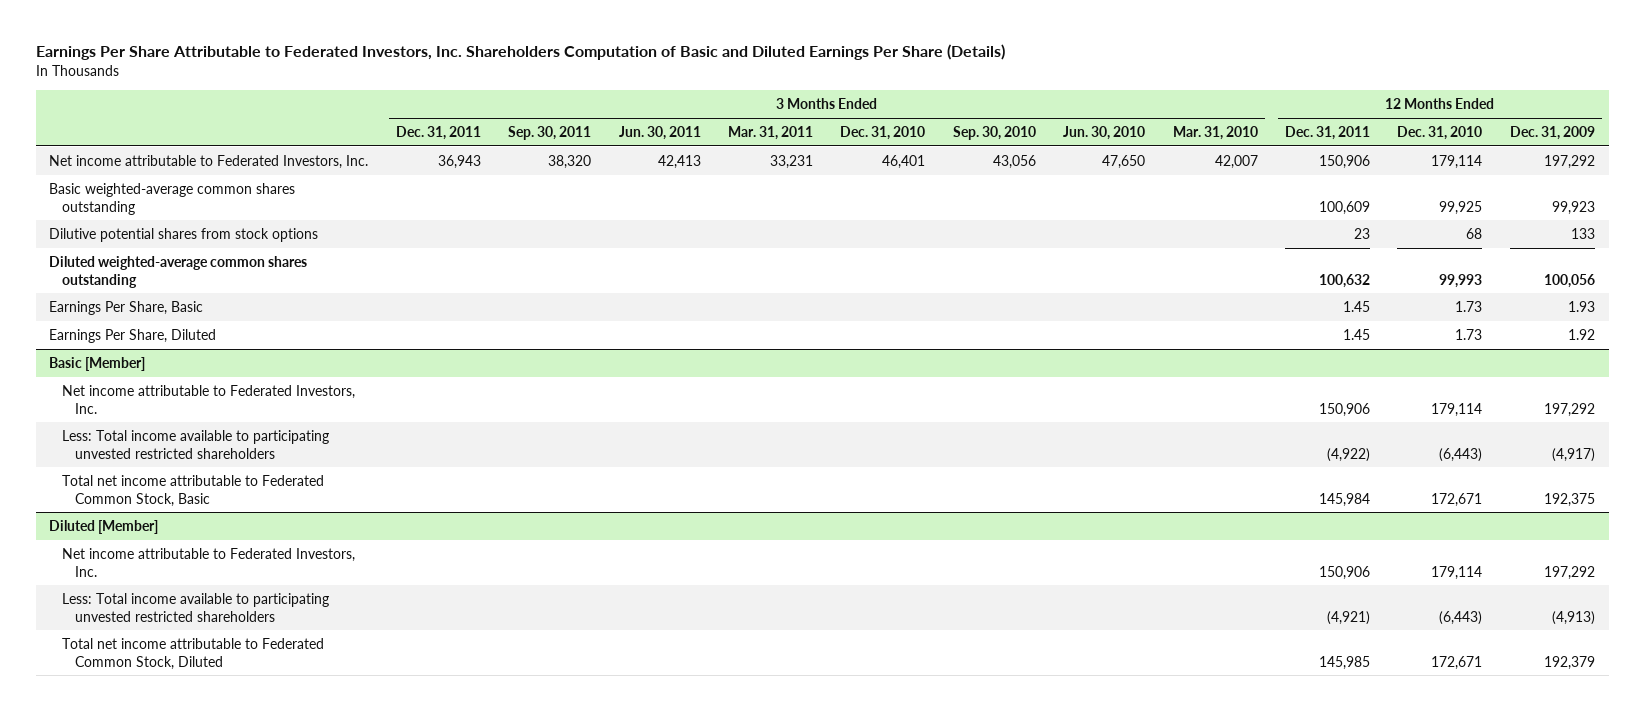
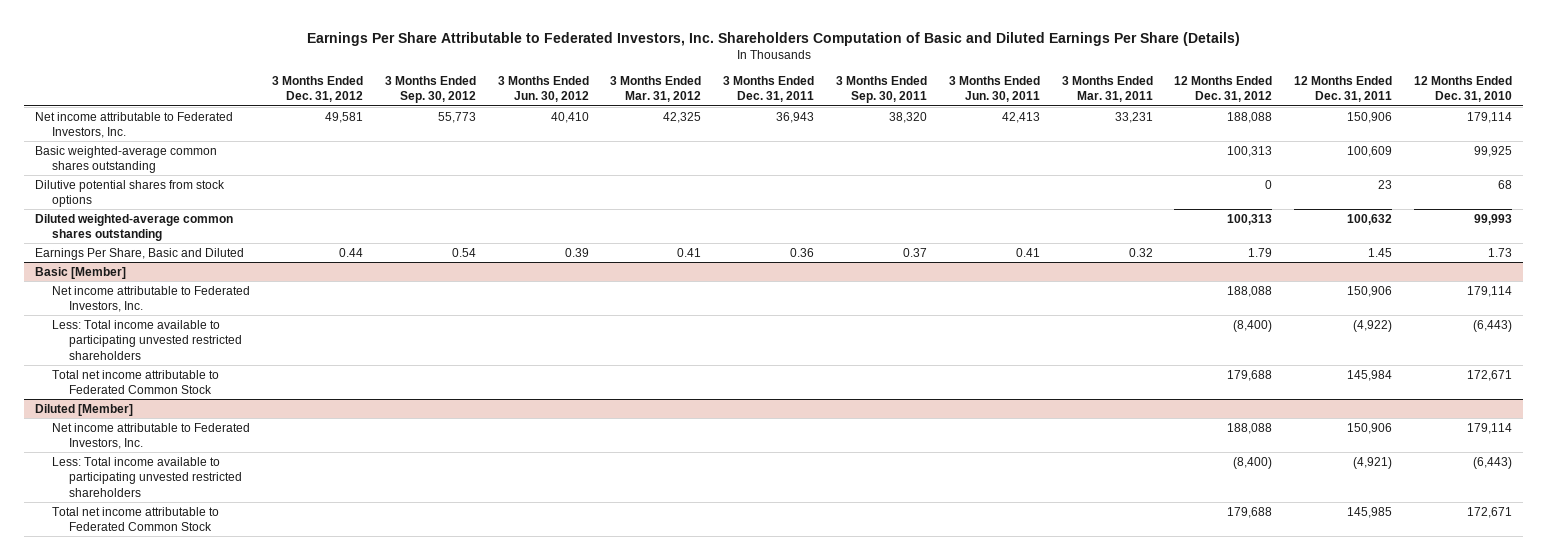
- | 3 Months Ended Dec. 31, 2011 | 3 Months Ended Sep. 30, 2011 | 3 Months Ended Jun. 30, 2011 | 3 Months Ended Mar. 31, 2011 | 3 Months Ended Dec. 31, 2010 | 3 Months Ended Sep. 30, 2010 | 3 Months Ended Jun. 30, 2010 | 3 Months Ended Mar. 31, 2010 | 12 Months Ended Dec. 31, 2011 | 12 Months Ended Dec. 31, 2010 | 12 Months Ended Dec. 31, 2009
+ | 3 Months Ended Dec. 31, 2012 | 3 Months Ended Sep. 30, 2012 | 3 Months Ended Jun. 30, 2012 | 3 Months Ended Mar. 31, 2012 | 3 Months Ended Dec. 31, 2011 | 3 Months Ended Sep. 30, 2011 | 3 Months Ended Jun. 30, 2011 | 3 Months Ended Mar. 31, 2011 | 12 Months Ended Dec. 31, 2012 | 12 Months Ended Dec. 31, 2011 | 12 Months Ended Dec. 31, 2010
- Earnings Per Share, Basic | | | | | | | | | 1.45 | 1.73 | 1.93
- Earnings Per Share, Diluted | | | | | | | | | 1.45 | 1.73 | 1.92
+ Earnings Per Share, Basic and Diluted | 0.44 | 0.54 | 0.39 | 0.41 | 0.36 | 0.37 | 0.41 | 0.32 | 1.79 | 1.45 | 1.73
@ Basic [Member]
- Total net income attributable to Federated Common Stock, Basic | | | | | | | | | 145,984 | 172,671 | 192,375
+ Total net income attributable to Federated Common Stock | | | | | | | | | 179,688 | 145,984 | 172,671
@ Diluted [Member]
- Total net income attributable to Federated Common Stock, Diluted | | | | | | | | | 145,985 | 172,671 | 192,379
+ Total net income attributable to Federated Common Stock | | | | | | | | | 179,688 | 145,985 | 172,671

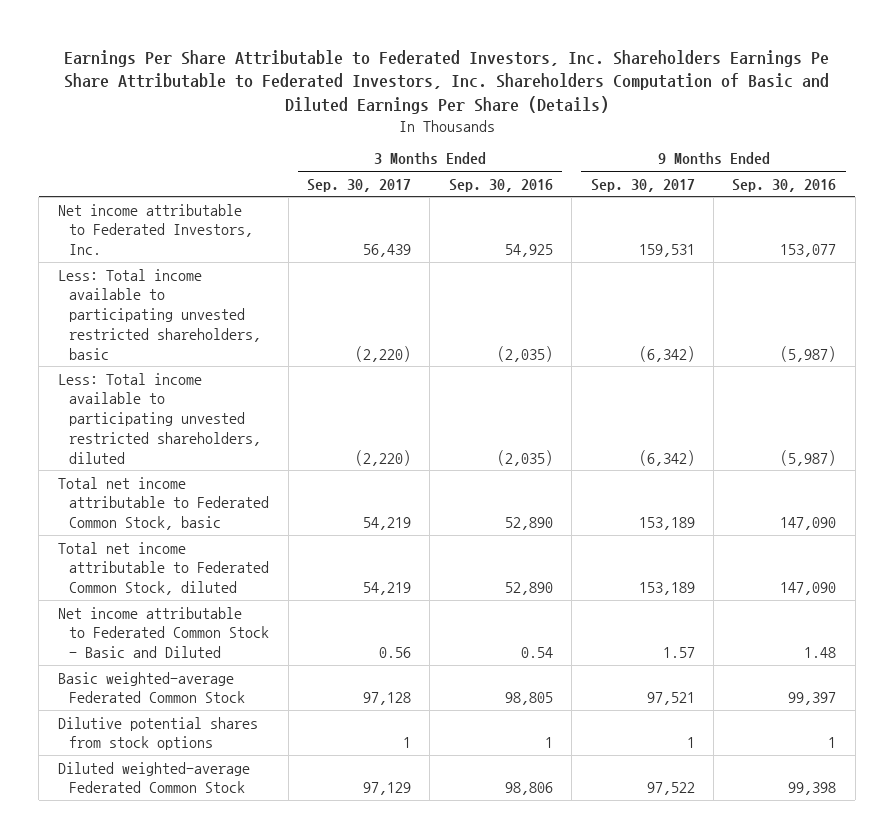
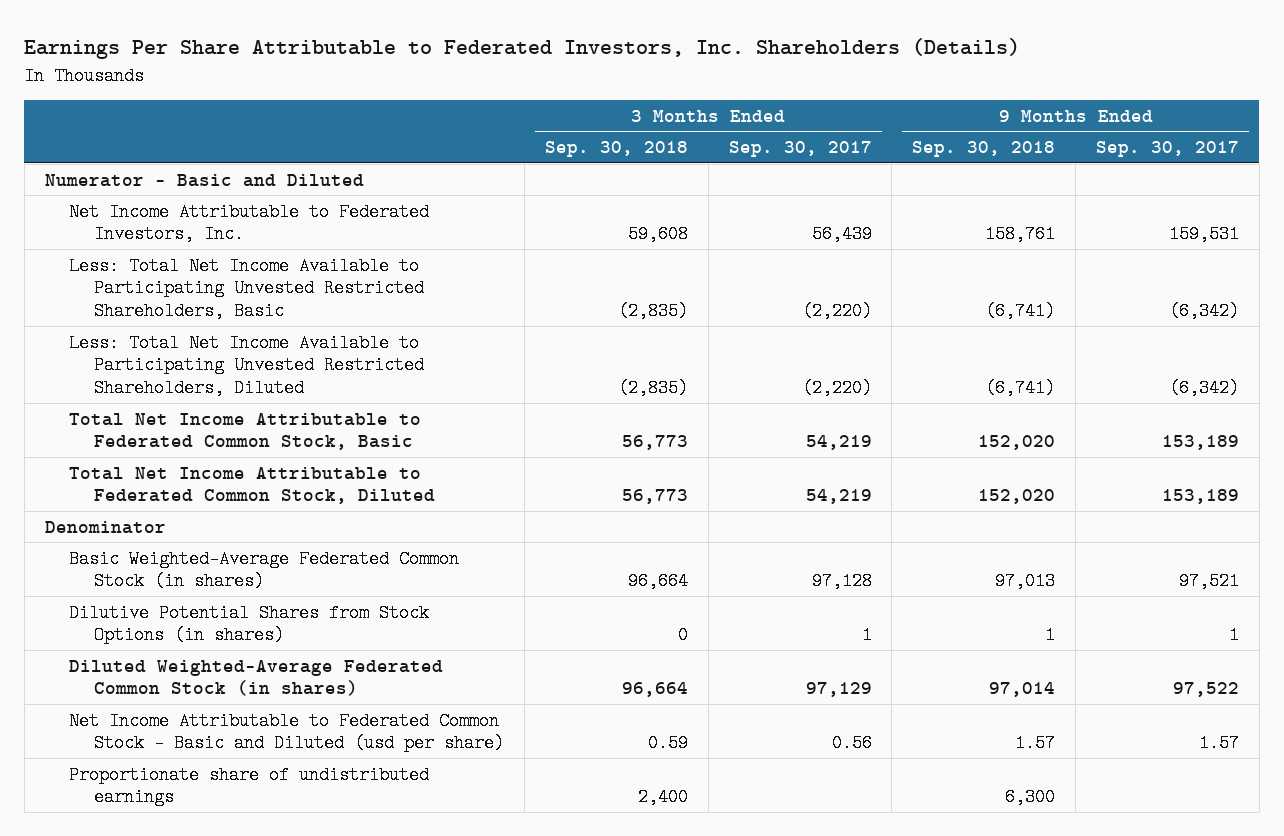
- Earnings Per Share Attributable to Federated Investors, Inc. Shareholders Earnings Pe Share Attributable to Federated Investors, Inc. Shareholders Computation of Basic and Diluted Earnings Per Share (Details)
+ Earnings Per Share Attributable to Federated Investors, Inc. Shareholders (Details)
- | 3 Months Ended Sep. 30, 2017 | 3 Months Ended Sep. 30, 2016 | 9 Months Ended Sep. 30, 2017 | 9 Months Ended Sep. 30, 2016
+ | 3 Months Ended Sep. 30, 2018 | 3 Months Ended Sep. 30, 2017 | 9 Months Ended Sep. 30, 2018 | 9 Months Ended Sep. 30, 2017
- Net income attributable to Federated Investors, Inc. | 56,439 | 54,925 | 159,531 | 153,077
- Less: Total income available to participating unvested restricted shareholders, basic | (2,220) | (2,035) | (6,342) | (5,987)
- Less: Total income available to participating unvested restricted shareholders, diluted | (2,220) | (2,035) | (6,342) | (5,987)
- Total net income attributable to Federated Common Stock, basic | 54,219 | 52,890 | 153,189 | 147,090
- Total net income attributable to Federated Common Stock, diluted | 54,219 | 52,890 | 153,189 | 147,090
- Net income attributable to Federated Common Stock - Basic and Diluted | 0.56 | 0.54 | 1.57 | 1.48
- Basic weighted-average Federated Common Stock | 97,128 | 98,805 | 97,521 | 99,397
- Dilutive potential shares from stock options | 1 | 1 | 1 | 1
- Diluted weighted-average Federated Common Stock | 97,129 | 98,806 | 97,522 | 99,398
+ Numerator - Basic and Diluted
+ Net Income Attributable to Federated Investors, Inc. | 59,608 | 56,439 | 158,761 | 159,531
+ Less: Total Net Income Available to Participating Unvested Restricted Shareholders, Basic | (2,835) | (2,220) | (6,741) | (6,342)
+ Less: Total Net Income Available to Participating Unvested Restricted Shareholders, Diluted | (2,835) | (2,220) | (6,741) | (6,342)
+ Total Net Income Attributable to Federated Common Stock, Basic | 56,773 | 54,219 | 152,020 | 153,189
+ Total Net Income Attributable to Federated Common Stock, Diluted | 56,773 | 54,219 | 152,020 | 153,189
+ Denominator
+ Basic Weighted-Average Federated Common Stock (in shares) | 96,664 | 97,128 | 97,013 | 97,521
+ Dilutive Potential Shares from Stock Options (in shares) | 0 | 1 | 1 | 1
+ Diluted Weighted-Average Federated Common Stock (in shares) | 96,664 | 97,129 | 97,014 | 97,522
+ Net Income Attributable to Federated Common Stock - Basic and Diluted (usd per share) | 0.59 | 0.56 | 1.57 | 1.57
+ Proportionate share of undistributed earnings | 2,400 | | 6,300 |

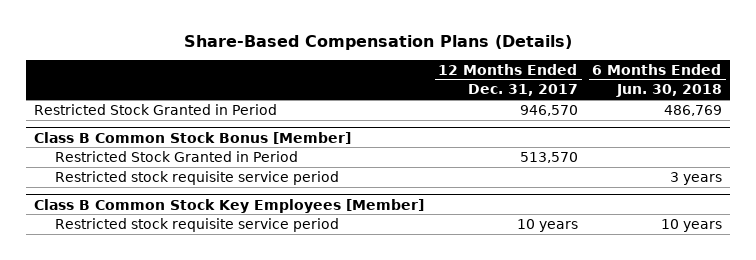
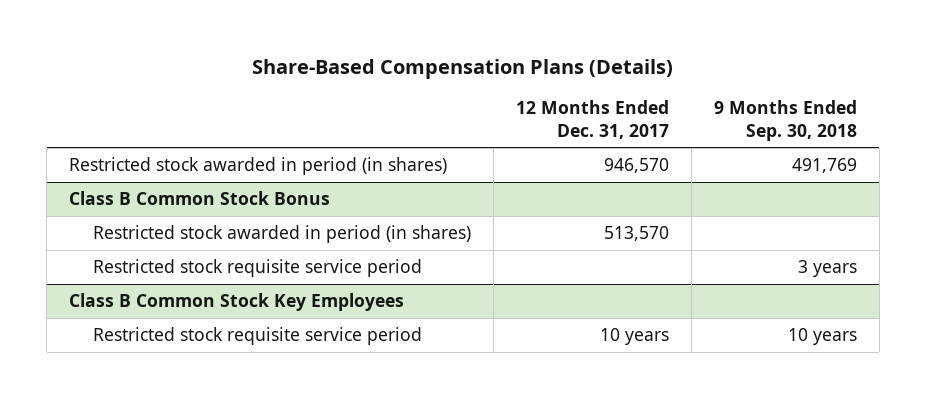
- | 12 Months Ended Dec. 31, 2017 | 6 Months Ended Jun. 30, 2018
+ | 12 Months Ended Dec. 31, 2017 | 9 Months Ended Sep. 30, 2018
- Restricted Stock Granted in Period | 946,570 | 486,769
- Class B Common Stock Bonus [Member]
- Restricted Stock Granted in Period | 513,570 |
+ Restricted stock awarded in period (in shares) | 946,570 | 491,769
+ Class B Common Stock Bonus
+ Restricted stock awarded in period (in shares) | 513,570 |
- Class B Common Stock Key Employees [Member]
+ Class B Common Stock Key Employees

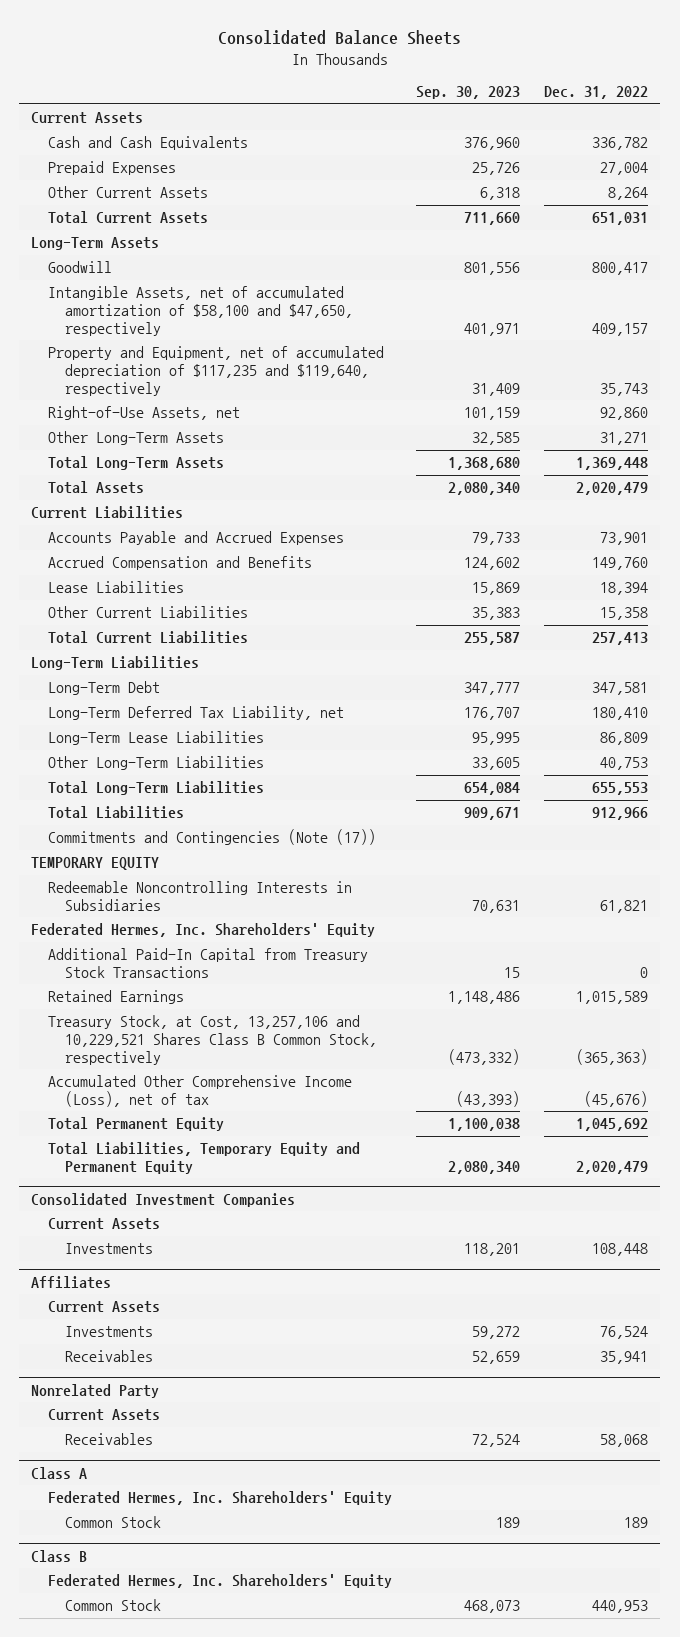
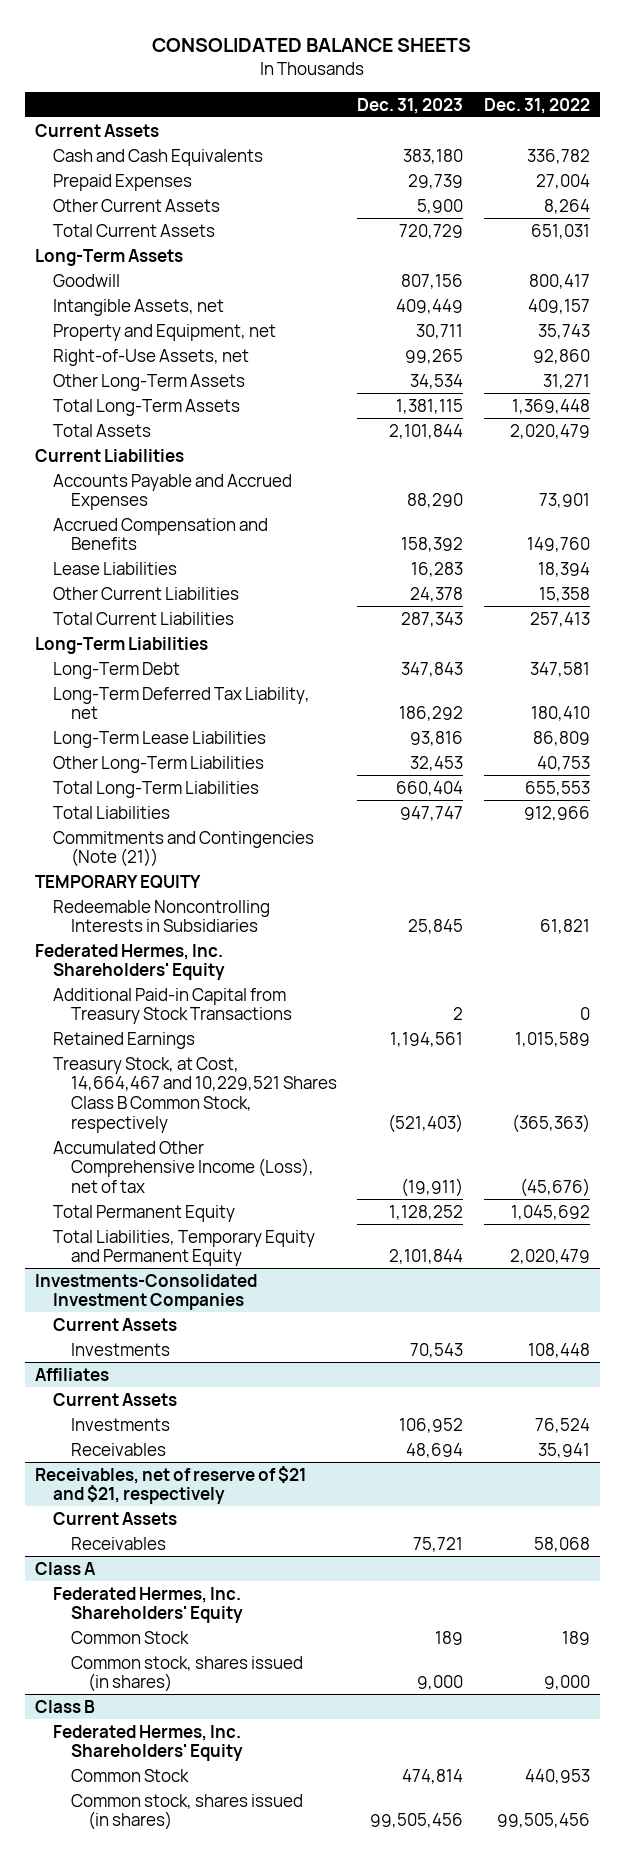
- Consolidated Balance Sheets
+ CONSOLIDATED BALANCE SHEETS
- | Sep. 30, 2023 | Dec. 31, 2022
+ | Dec. 31, 2023 | Dec. 31, 2022
- Intangible Assets, net of accumulated amortization of $58,100 and $47,650, respectively | 401,971 | 409,157
- Property and Equipment, net of accumulated depreciation of $117,235 and $119,640, respectively | 31,409 | 35,743
+ Intangible Assets, net | 409,449 | 409,157
+ Property and Equipment, net | 30,711 | 35,743
- Commitments and Contingencies (Note (17))
+ Commitments and Contingencies (Note (21))
- Additional Paid-In Capital from Treasury Stock Transactions | 15 | 0
+ Additional Paid-in Capital from Treasury Stock Transactions | 2 | 0
- Treasury Stock, at Cost, 13,257,106 and 10,229,521 Shares Class B Common Stock, respectively | (473,332) | (365,363)
+ Treasury Stock, at Cost, 14,664,467 and 10,229,521 Shares Class B Common Stock, respectively | (521,403) | (365,363)
- Consolidated Investment Companies
+ Investments-Consolidated Investment Companies
- Nonrelated Party
+ Receivables, net of reserve of $21 and $21, respectively
@ Class A
+ Common stock, shares issued (in shares) | 9,000 | 9,000
@ Class B
+ Common stock, shares issued (in shares) | 99,505,456 | 99,505,456

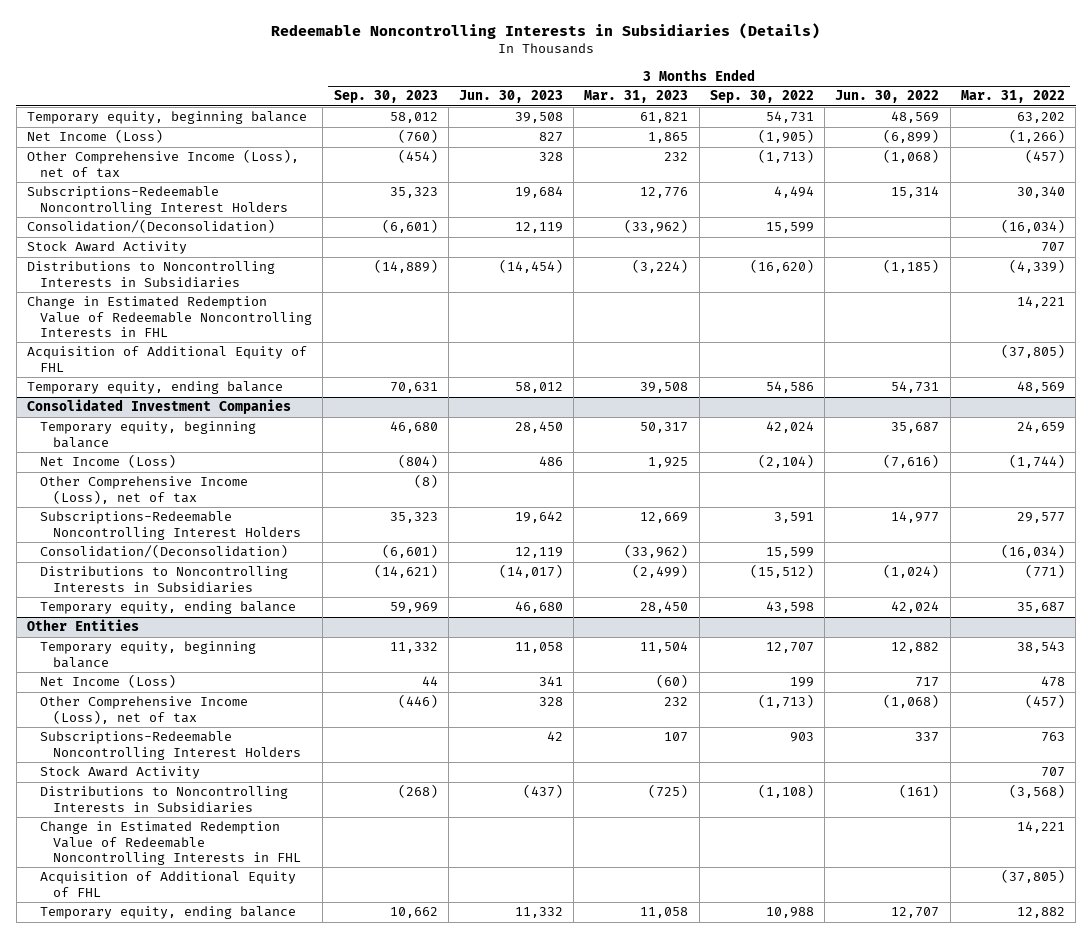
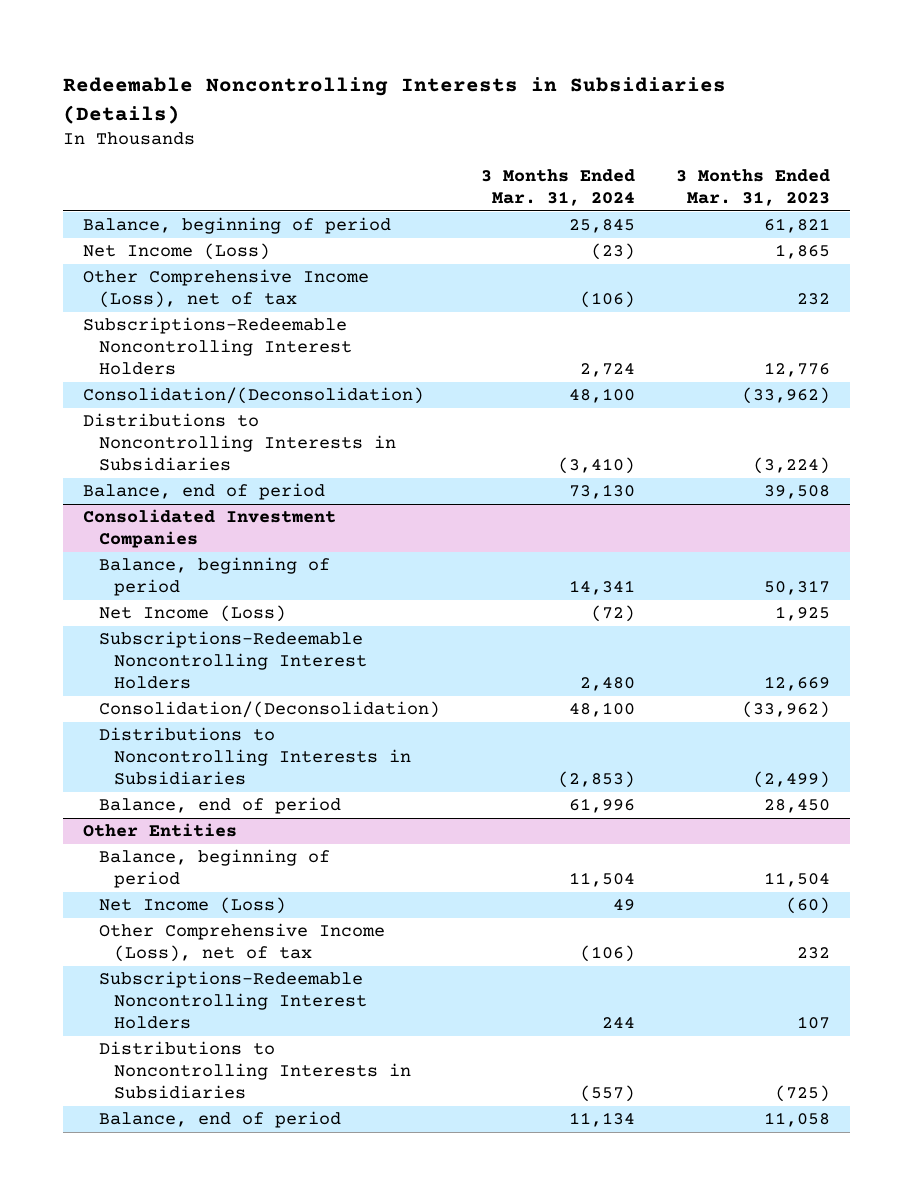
- | 3 Months Ended Sep. 30, 2023 | 3 Months Ended Jun. 30, 2023 | 3 Months Ended Mar. 31, 2023 | 3 Months Ended Sep. 30, 2022 | 3 Months Ended Jun. 30, 2022 | 3 Months Ended Mar. 31, 2022
+ | 3 Months Ended Mar. 31, 2024 | 3 Months Ended Mar. 31, 2023
- Temporary equity, beginning balance | 58,012 | 39,508 | 61,821 | 54,731 | 48,569 | 63,202
+ Balance, beginning of period | 25,845 | 61,821
- Stock Award Activity | | | | | | 707
- Change in Estimated Redemption Value of Redeemable Noncontrolling Interests in FHL | | | | | | 14,221
- Acquisition of Additional Equity of FHL | | | | | | (37,805)
- Temporary equity, ending balance | 70,631 | 58,012 | 39,508 | 54,586 | 54,731 | 48,569
+ Balance, end of period | 73,130 | 39,508
@ Consolidated Investment Companies
- Temporary equity, beginning balance | 46,680 | 28,450 | 50,317 | 42,024 | 35,687 | 24,659
+ Balance, beginning of period | 14,341 | 50,317
- Other Comprehensive Income (Loss), net of tax | (8) | | | | |
- Temporary equity, ending balance | 59,969 | 46,680 | 28,450 | 43,598 | 42,024 | 35,687
+ Balance, end of period | 61,996 | 28,450
@ Other Entities
- Temporary equity, beginning balance | 11,332 | 11,058 | 11,504 | 12,707 | 12,882 | 38,543
+ Balance, beginning of period | 11,504 | 11,504
- Stock Award Activity | | | | | | 707
- Change in Estimated Redemption Value of Redeemable Noncontrolling Interests in FHL | | | | | | 14,221
- Acquisition of Additional Equity of FHL | | | | | | (37,805)
- Temporary equity, ending balance | 10,662 | 11,332 | 11,058 | 10,988 | 12,707 | 12,882
+ Balance, end of period | 11,134 | 11,058

